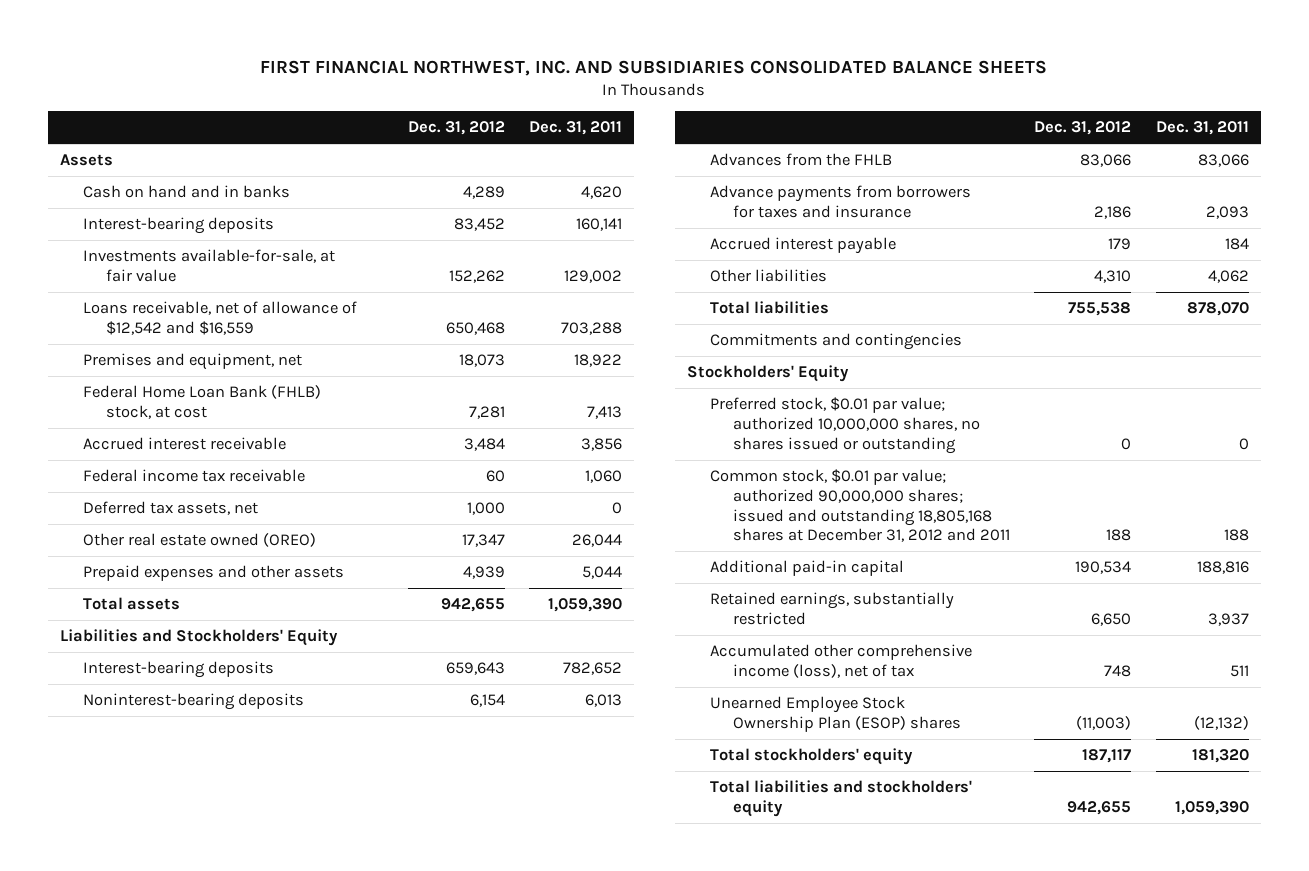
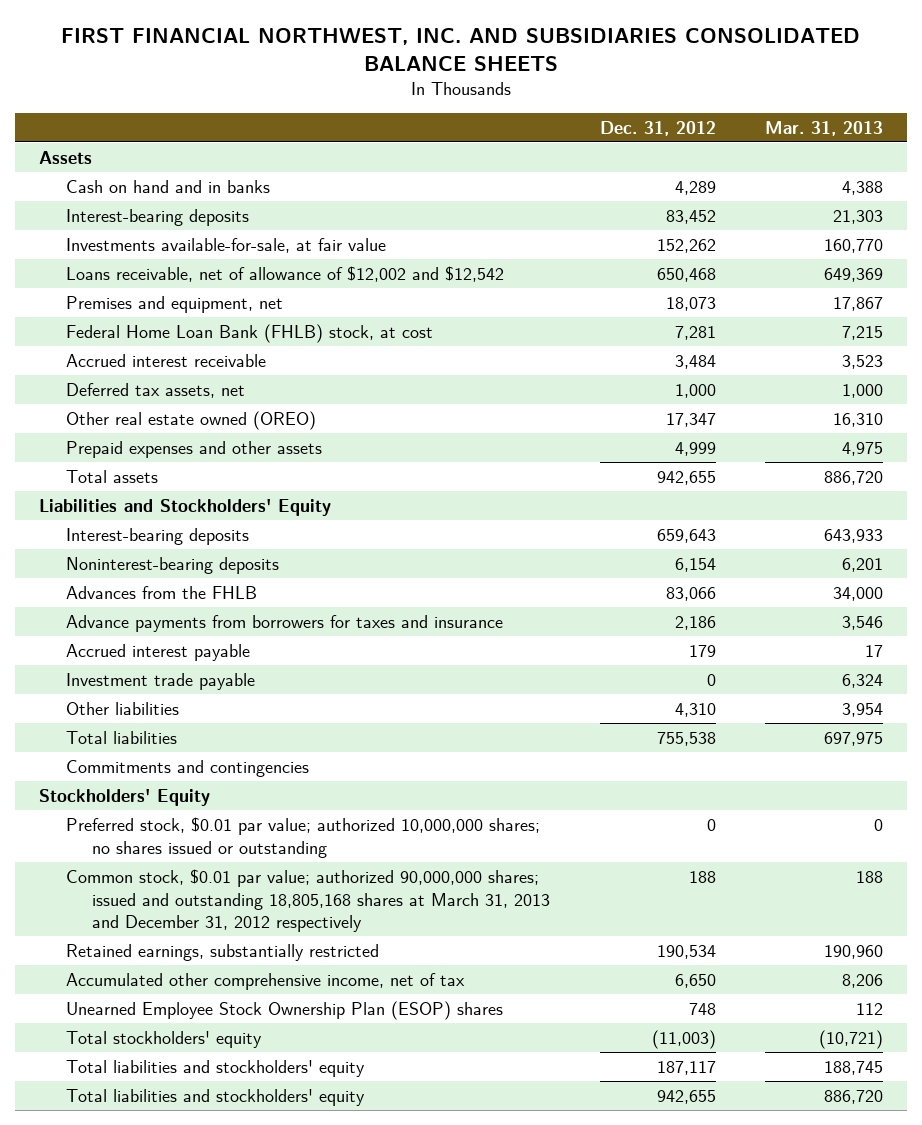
- | Dec. 31, 2012 | Dec. 31, 2011
+ | Dec. 31, 2012 | Mar. 31, 2013
- Loans receivable, net of allowance of $12,542 and $16,559 | 650,468 | 703,288
+ Loans receivable, net of allowance of $12,002 and $12,542 | 650,468 | 649,369
- Federal income tax receivable | 60 | 1,060
- Prepaid expenses and other assets | 4,939 | 5,044
+ Prepaid expenses and other assets | 4,999 | 4,975
+ Investment trade payable | 0 | 6,324
- Preferred stock, $0.01 par value; authorized 10,000,000 shares, no shares issued or outstanding | 0 | 0
- Common stock, $0.01 par value; authorized 90,000,000 shares; issued and outstanding 18,805,168 shares at December 31, 2012 and 2011 | 188 | 188
- Additional paid-in capital | 190,534 | 188,816
- Retained earnings, substantially restricted | 6,650 | 3,937
- Accumulated other comprehensive income (loss), net of tax | 748 | 511
- Unearned Employee Stock Ownership Plan (ESOP) shares | (11,003) | (12,132)
- Total stockholders' equity | 187,117 | 181,320
+ Preferred stock, $0.01 par value; authorized 10,000,000 shares; no shares issued or outstanding | 0 | 0
+ Common stock, $0.01 par value; authorized 90,000,000 shares; issued and outstanding 18,805,168 shares at March 31, 2013 and December 31, 2012 respectively | 188 | 188
+ Retained earnings, substantially restricted | 190,534 | 190,960
+ Accumulated other comprehensive income, net of tax | 6,650 | 8,206
+ Unearned Employee Stock Ownership Plan (ESOP) shares | 748 | 112
+ Total stockholders' equity | (11,003) | (10,721)
+ Total liabilities and stockholders' equity | 187,117 | 188,745

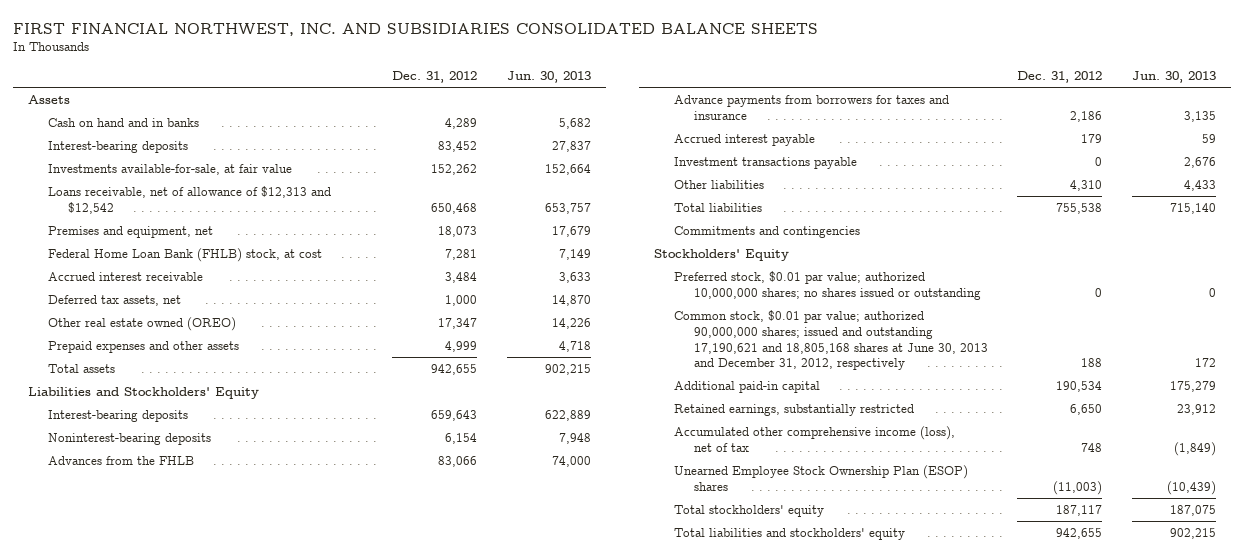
- | Dec. 31, 2012 | Mar. 31, 2013
+ | Dec. 31, 2012 | Jun. 30, 2013
- Loans receivable, net of allowance of $12,002 and $12,542 | 650,468 | 649,369
+ Loans receivable, net of allowance of $12,313 and $12,542 | 650,468 | 653,757
- Investment trade payable | 0 | 6,324
+ Investment transactions payable | 0 | 2,676
- Common stock, $0.01 par value; authorized 90,000,000 shares; issued and outstanding 18,805,168 shares at March 31, 2013 and December 31, 2012 respectively | 188 | 188
- Retained earnings, substantially restricted | 190,534 | 190,960
- Accumulated other comprehensive income, net of tax | 6,650 | 8,206
- Unearned Employee Stock Ownership Plan (ESOP) shares | 748 | 112
- Total stockholders' equity | (11,003) | (10,721)
- Total liabilities and stockholders' equity | 187,117 | 188,745
+ Common stock, $0.01 par value; authorized 90,000,000 shares; issued and outstanding 17,190,621 and 18,805,168 shares at June 30, 2013 and December 31, 2012, respectively | 188 | 172
+ Additional paid-in capital | 190,534 | 175,279
+ Retained earnings, substantially restricted | 6,650 | 23,912
+ Accumulated other comprehensive income (loss), net of tax | 748 | (1,849)
+ Unearned Employee Stock Ownership Plan (ESOP) shares | (11,003) | (10,439)
+ Total stockholders' equity | 187,117 | 187,075

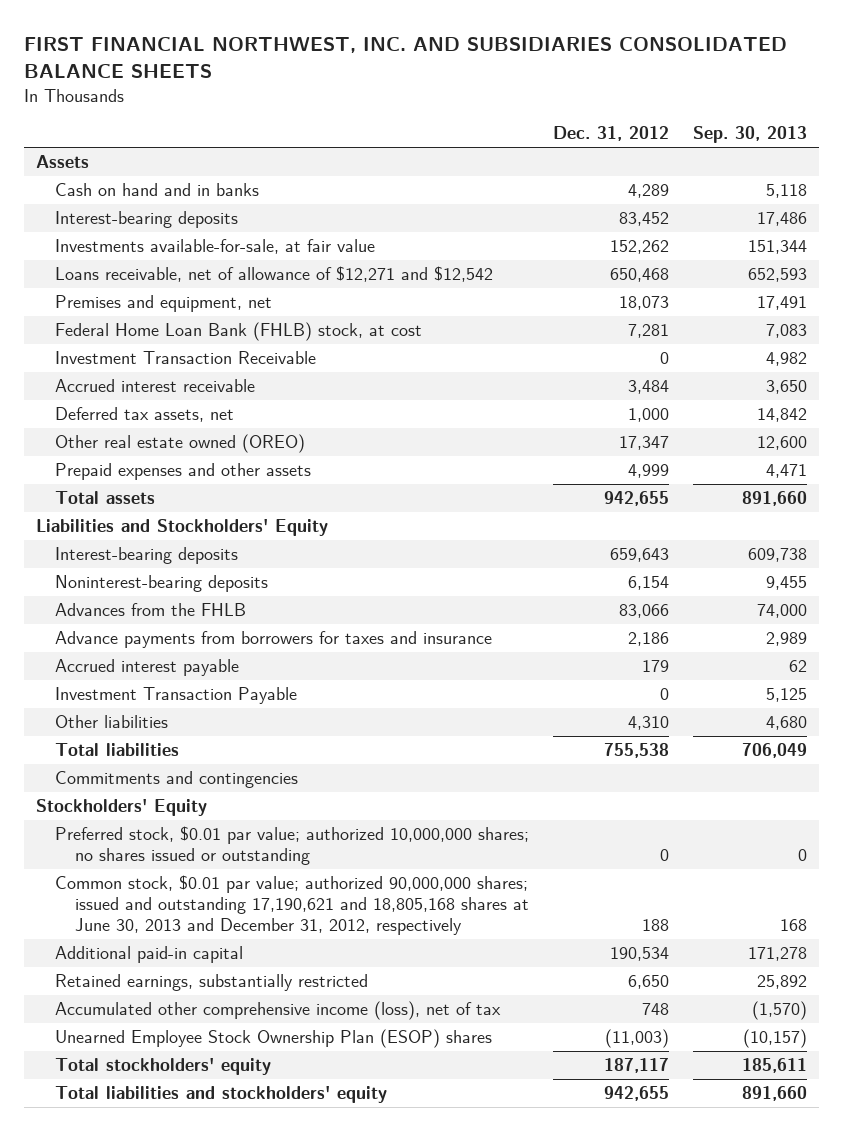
- | Dec. 31, 2012 | Jun. 30, 2013
+ | Dec. 31, 2012 | Sep. 30, 2013
- Loans receivable, net of allowance of $12,313 and $12,542 | 650,468 | 653,757
+ Loans receivable, net of allowance of $12,271 and $12,542 | 650,468 | 652,593
+ Investment Transaction Receivable | 0 | 4,982
- Investment transactions payable | 0 | 2,676
+ Investment Transaction Payable | 0 | 5,125

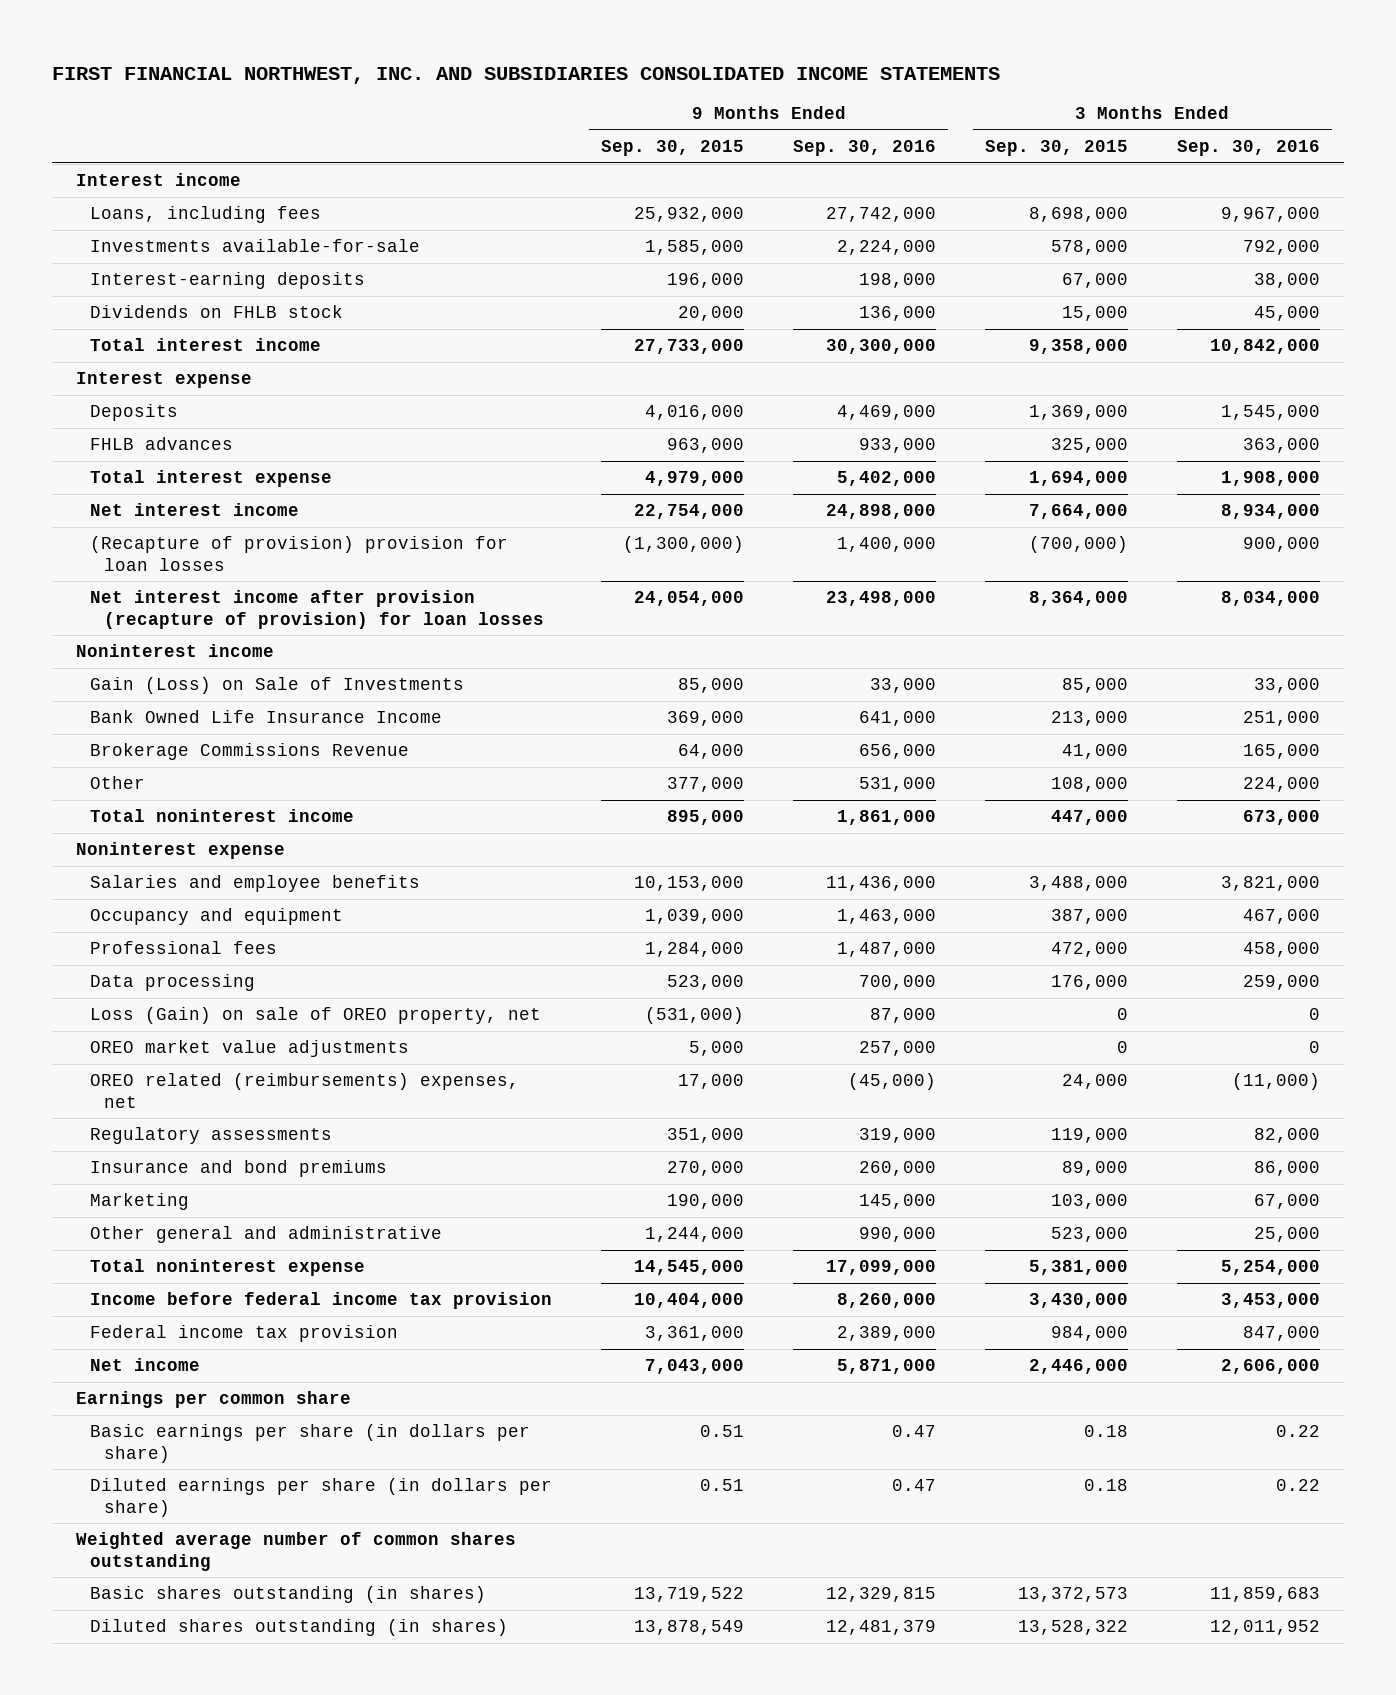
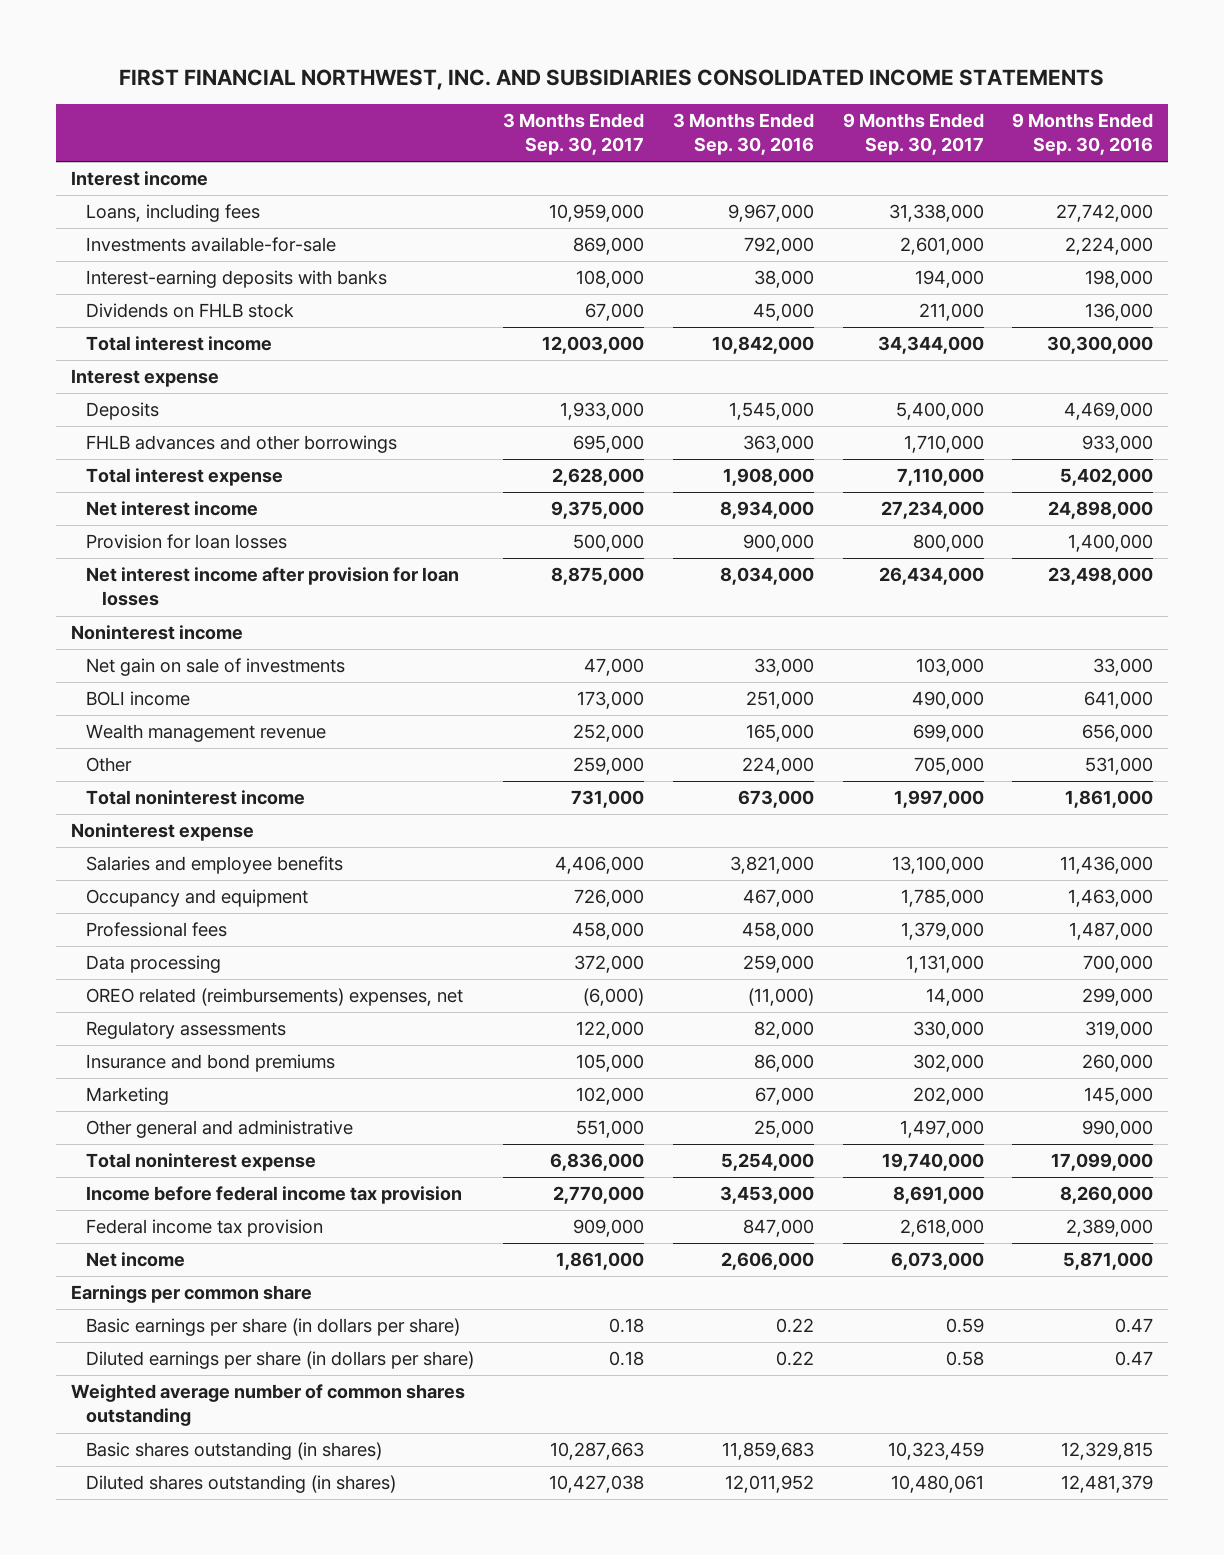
- | 9 Months Ended Sep. 30, 2015 | 9 Months Ended Sep. 30, 2016 | 3 Months Ended Sep. 30, 2015 | 3 Months Ended Sep. 30, 2016
+ | 3 Months Ended Sep. 30, 2017 | 3 Months Ended Sep. 30, 2016 | 9 Months Ended Sep. 30, 2017 | 9 Months Ended Sep. 30, 2016
- Interest-earning deposits | 196,000 | 198,000 | 67,000 | 38,000
+ Interest-earning deposits with banks | 108,000 | 38,000 | 194,000 | 198,000
- FHLB advances | 963,000 | 933,000 | 325,000 | 363,000
+ FHLB advances and other borrowings | 695,000 | 363,000 | 1,710,000 | 933,000
- (Recapture of provision) provision for loan losses | (1,300,000) | 1,400,000 | (700,000) | 900,000
- Net interest income after provision (recapture of provision) for loan losses | 24,054,000 | 23,498,000 | 8,364,000 | 8,034,000
+ Provision for loan losses | 500,000 | 900,000 | 800,000 | 1,400,000
+ Net interest income after provision for loan losses | 8,875,000 | 8,034,000 | 26,434,000 | 23,498,000
- Gain (Loss) on Sale of Investments | 85,000 | 33,000 | 85,000 | 33,000
- Bank Owned Life Insurance Income | 369,000 | 641,000 | 213,000 | 251,000
- Brokerage Commissions Revenue | 64,000 | 656,000 | 41,000 | 165,000
+ Net gain on sale of investments | 47,000 | 33,000 | 103,000 | 33,000
+ BOLI income | 173,000 | 251,000 | 490,000 | 641,000
+ Wealth management revenue | 252,000 | 165,000 | 699,000 | 656,000
- Loss (Gain) on sale of OREO property, net | (531,000) | 87,000 | 0 | 0
- OREO market value adjustments | 5,000 | 257,000 | 0 | 0
- OREO related (reimbursements) expenses, net | 17,000 | (45,000) | 24,000 | (11,000)
+ OREO related (reimbursements) expenses, net | (6,000) | (11,000) | 14,000 | 299,000

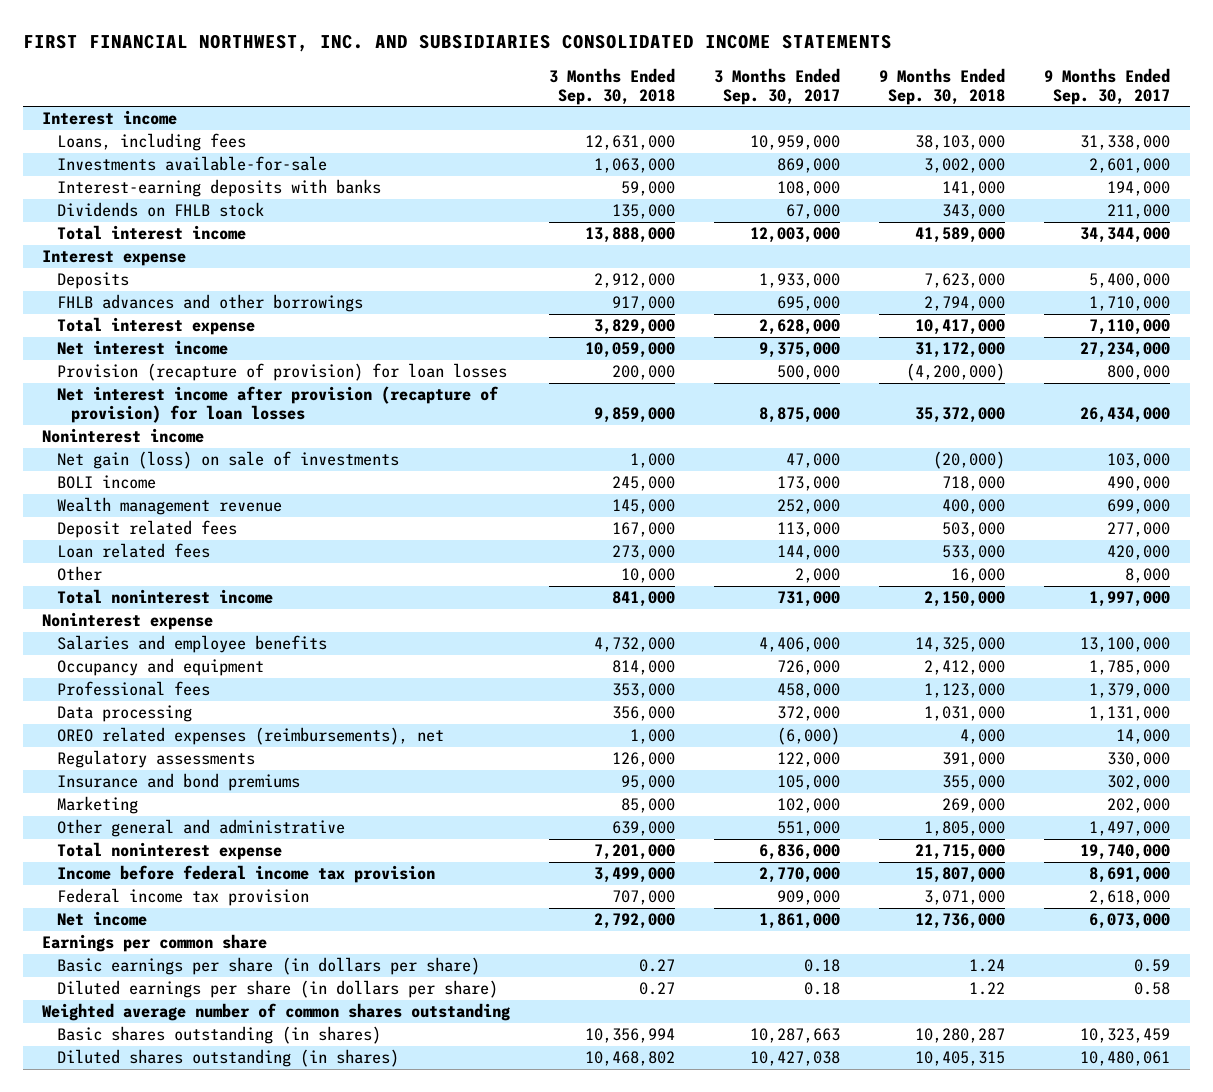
- | 3 Months Ended Sep. 30, 2017 | 3 Months Ended Sep. 30, 2016 | 9 Months Ended Sep. 30, 2017 | 9 Months Ended Sep. 30, 2016
+ | 3 Months Ended Sep. 30, 2018 | 3 Months Ended Sep. 30, 2017 | 9 Months Ended Sep. 30, 2018 | 9 Months Ended Sep. 30, 2017
- Provision for loan losses | 500,000 | 900,000 | 800,000 | 1,400,000
- Net interest income after provision for loan losses | 8,875,000 | 8,034,000 | 26,434,000 | 23,498,000
+ Provision (recapture of provision) for loan losses | 200,000 | 500,000 | (4,200,000) | 800,000
+ Net interest income after provision (recapture of provision) for loan losses | 9,859,000 | 8,875,000 | 35,372,000 | 26,434,000
- Net gain on sale of investments | 47,000 | 33,000 | 103,000 | 33,000
+ Net gain (loss) on sale of investments | 1,000 | 47,000 | (20,000) | 103,000
- Other | 259,000 | 224,000 | 705,000 | 531,000
+ Deposit related fees | 167,000 | 113,000 | 503,000 | 277,000
+ Loan related fees | 273,000 | 144,000 | 533,000 | 420,000
+ Other | 10,000 | 2,000 | 16,000 | 8,000
- OREO related (reimbursements) expenses, net | (6,000) | (11,000) | 14,000 | 299,000
+ OREO related expenses (reimbursements), net | 1,000 | (6,000) | 4,000 | 14,000

